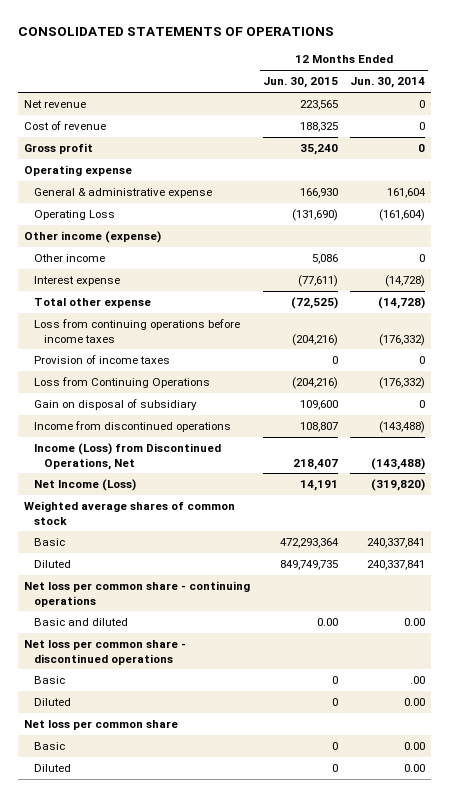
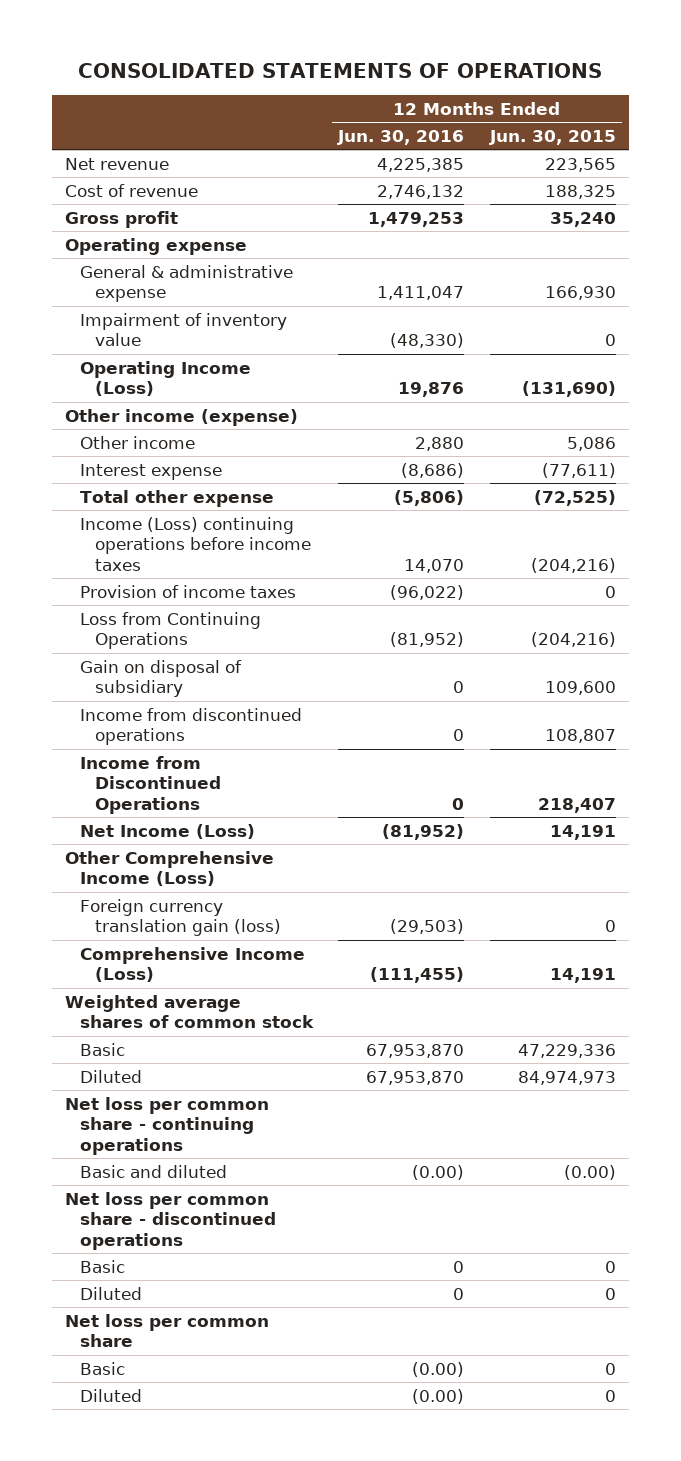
- | 12 Months Ended Jun. 30, 2015 | 12 Months Ended Jun. 30, 2014
+ | 12 Months Ended Jun. 30, 2016 | 12 Months Ended Jun. 30, 2015
- Operating Loss | (131,690) | (161,604)
+ Impairment of inventory value | (48,330) | 0
+ Operating Income (Loss) | 19,876 | (131,690)
- Loss from continuing operations before income taxes | (204,216) | (176,332)
+ Income (Loss) continuing operations before income taxes | 14,070 | (204,216)
- Income (Loss) from Discontinued Operations, Net | 218,407 | (143,488)
+ Income from Discontinued Operations | 0 | 218,407
+ Other Comprehensive Income (Loss)
+ Foreign currency translation gain (loss) | (29,503) | 0
+ Comprehensive Income (Loss) | (111,455) | 14,191
- Basic | 472,293,364 | 240,337,841
- Diluted | 849,749,735 | 240,337,841
+ Basic | 67,953,870 | 47,229,336
+ Diluted | 67,953,870 | 84,974,973
- Basic and diluted | 0.00 | 0.00
+ Basic and diluted | (0.00) | (0.00)

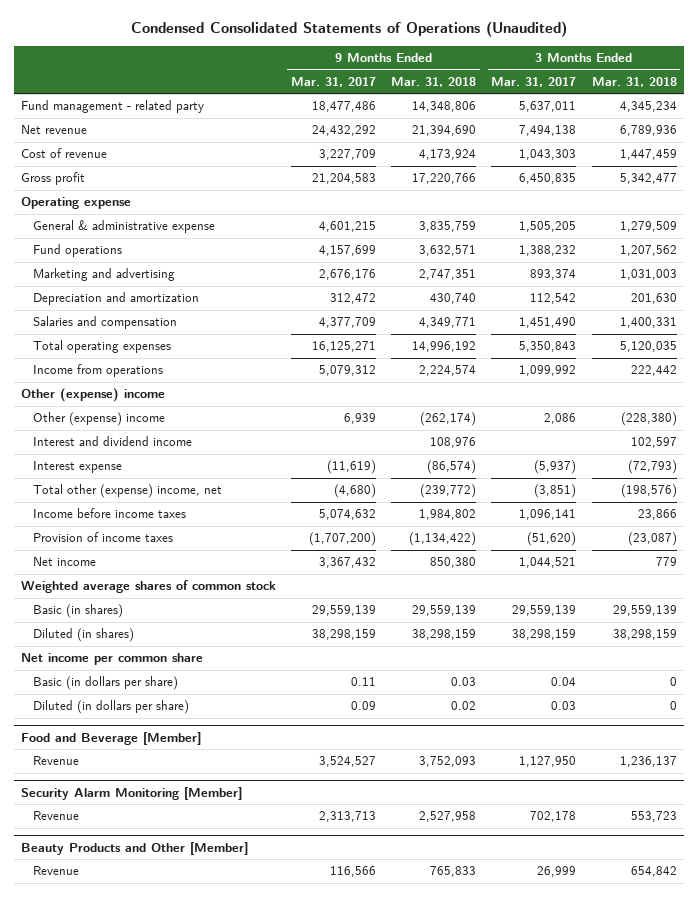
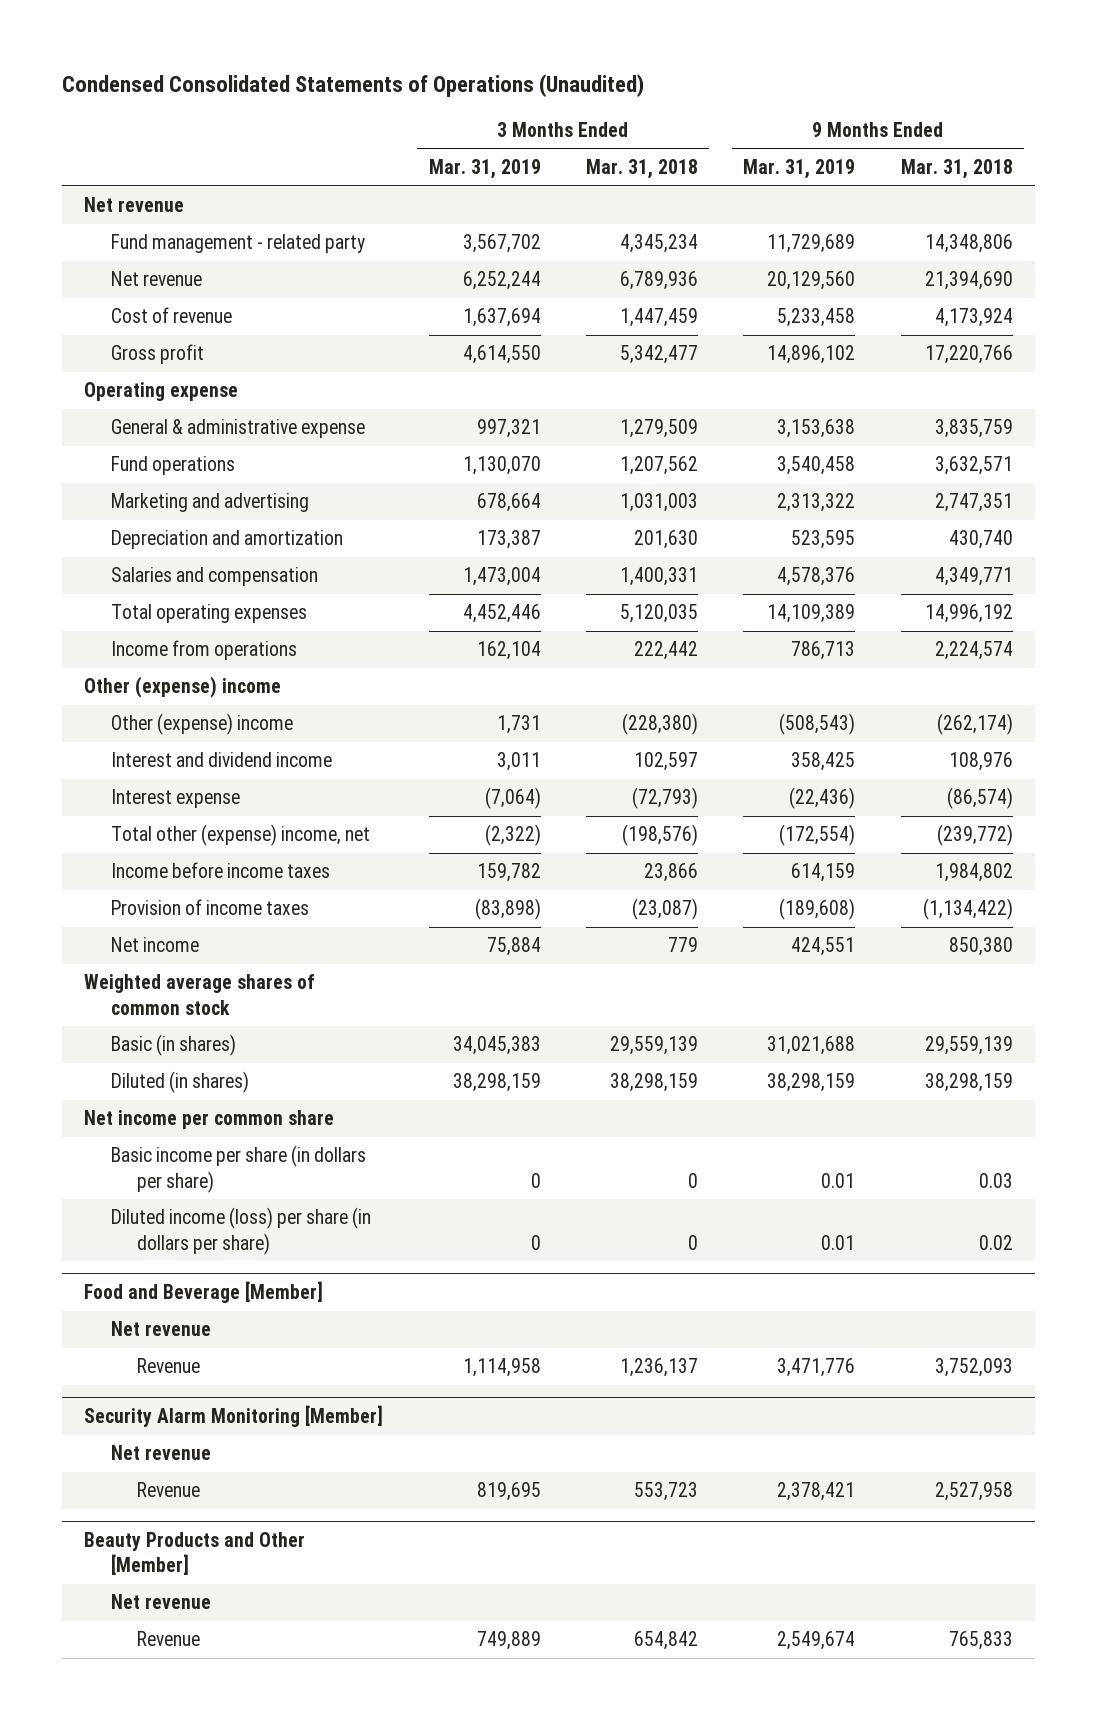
- | 9 Months Ended Mar. 31, 2017 | 9 Months Ended Mar. 31, 2018 | 3 Months Ended Mar. 31, 2017 | 3 Months Ended Mar. 31, 2018
+ | 3 Months Ended Mar. 31, 2019 | 3 Months Ended Mar. 31, 2018 | 9 Months Ended Mar. 31, 2019 | 9 Months Ended Mar. 31, 2018
+ Net revenue
- Basic (in dollars per share) | 0.11 | 0.03 | 0.04 | 0
- Diluted (in dollars per share) | 0.09 | 0.02 | 0.03 | 0
+ Basic income per share (in dollars per share) | 0 | 0 | 0.01 | 0.03
+ Diluted income (loss) per share (in dollars per share) | 0 | 0 | 0.01 | 0.02
@ Food and Beverage [Member]
+ Net revenue
@ Security Alarm Monitoring [Member]
+ Net revenue
@ Beauty Products and Other [Member]
+ Net revenue

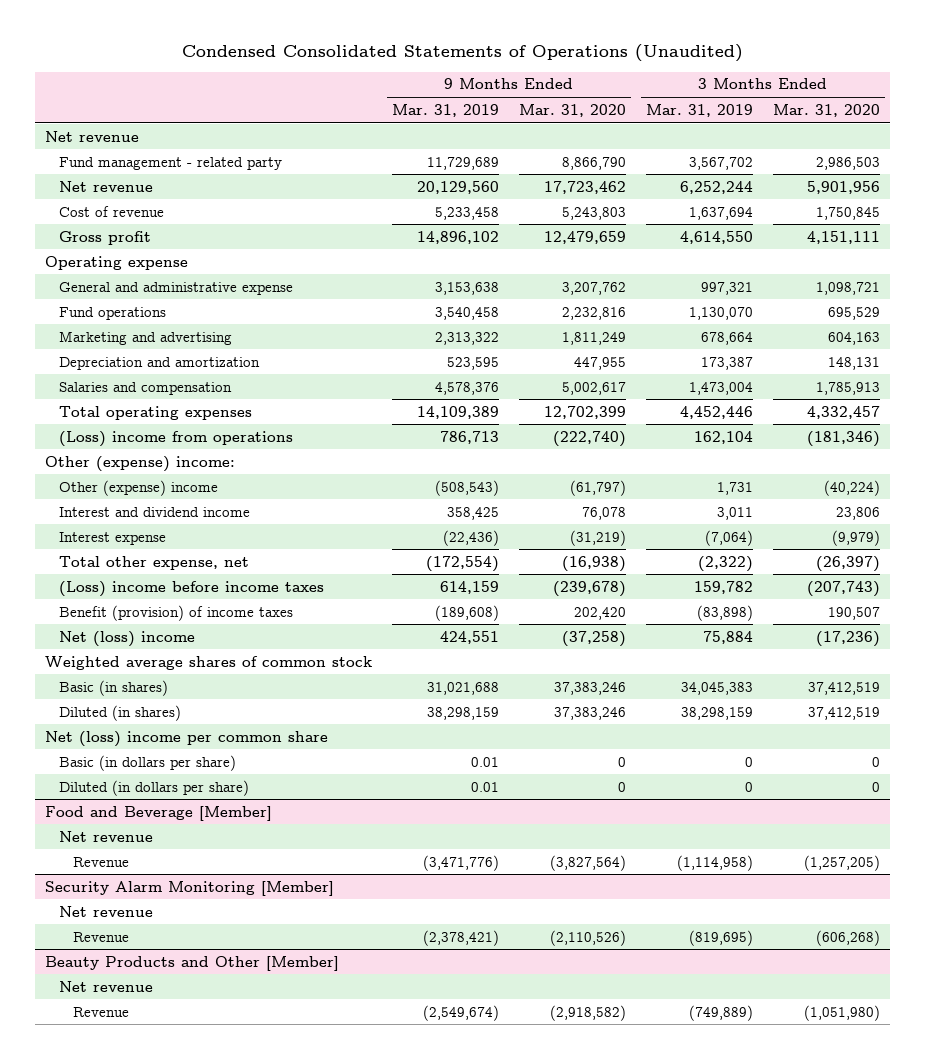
- | 3 Months Ended Mar. 31, 2019 | 3 Months Ended Mar. 31, 2018 | 9 Months Ended Mar. 31, 2019 | 9 Months Ended Mar. 31, 2018
+ | 9 Months Ended Mar. 31, 2019 | 9 Months Ended Mar. 31, 2020 | 3 Months Ended Mar. 31, 2019 | 3 Months Ended Mar. 31, 2020
- General & administrative expense | 997,321 | 1,279,509 | 3,153,638 | 3,835,759
+ General and administrative expense | 3,153,638 | 3,207,762 | 997,321 | 1,098,721
- Income from operations | 162,104 | 222,442 | 786,713 | 2,224,574
- Other (expense) income
+ (Loss) income from operations | 786,713 | (222,740) | 162,104 | (181,346)
+ Other (expense) income:
- Total other (expense) income, net | (2,322) | (198,576) | (172,554) | (239,772)
- Income before income taxes | 159,782 | 23,866 | 614,159 | 1,984,802
- Provision of income taxes | (83,898) | (23,087) | (189,608) | (1,134,422)
- Net income | 75,884 | 779 | 424,551 | 850,380
+ Total other expense, net | (172,554) | (16,938) | (2,322) | (26,397)
+ (Loss) income before income taxes | 614,159 | (239,678) | 159,782 | (207,743)
+ Benefit (provision) of income taxes | (189,608) | 202,420 | (83,898) | 190,507
+ Net (loss) income | 424,551 | (37,258) | 75,884 | (17,236)
- Net income per common share
- Basic income per share (in dollars per share) | 0 | 0 | 0.01 | 0.03
- Diluted income (loss) per share (in dollars per share) | 0 | 0 | 0.01 | 0.02
+ Net (loss) income per common share
+ Basic (in dollars per share) | 0.01 | 0 | 0 | 0
+ Diluted (in dollars per share) | 0.01 | 0 | 0 | 0
@ Food and Beverage [Member]
- Revenue | 1,114,958 | 1,236,137 | 3,471,776 | 3,752,093
+ Revenue | (3,471,776) | (3,827,564) | (1,114,958) | (1,257,205)
@ Security Alarm Monitoring [Member]
- Revenue | 819,695 | 553,723 | 2,378,421 | 2,527,958
+ Revenue | (2,378,421) | (2,110,526) | (819,695) | (606,268)
@ Beauty Products and Other [Member]
- Revenue | 749,889 | 654,842 | 2,549,674 | 765,833
+ Revenue | (2,549,674) | (2,918,582) | (749,889) | (1,051,980)

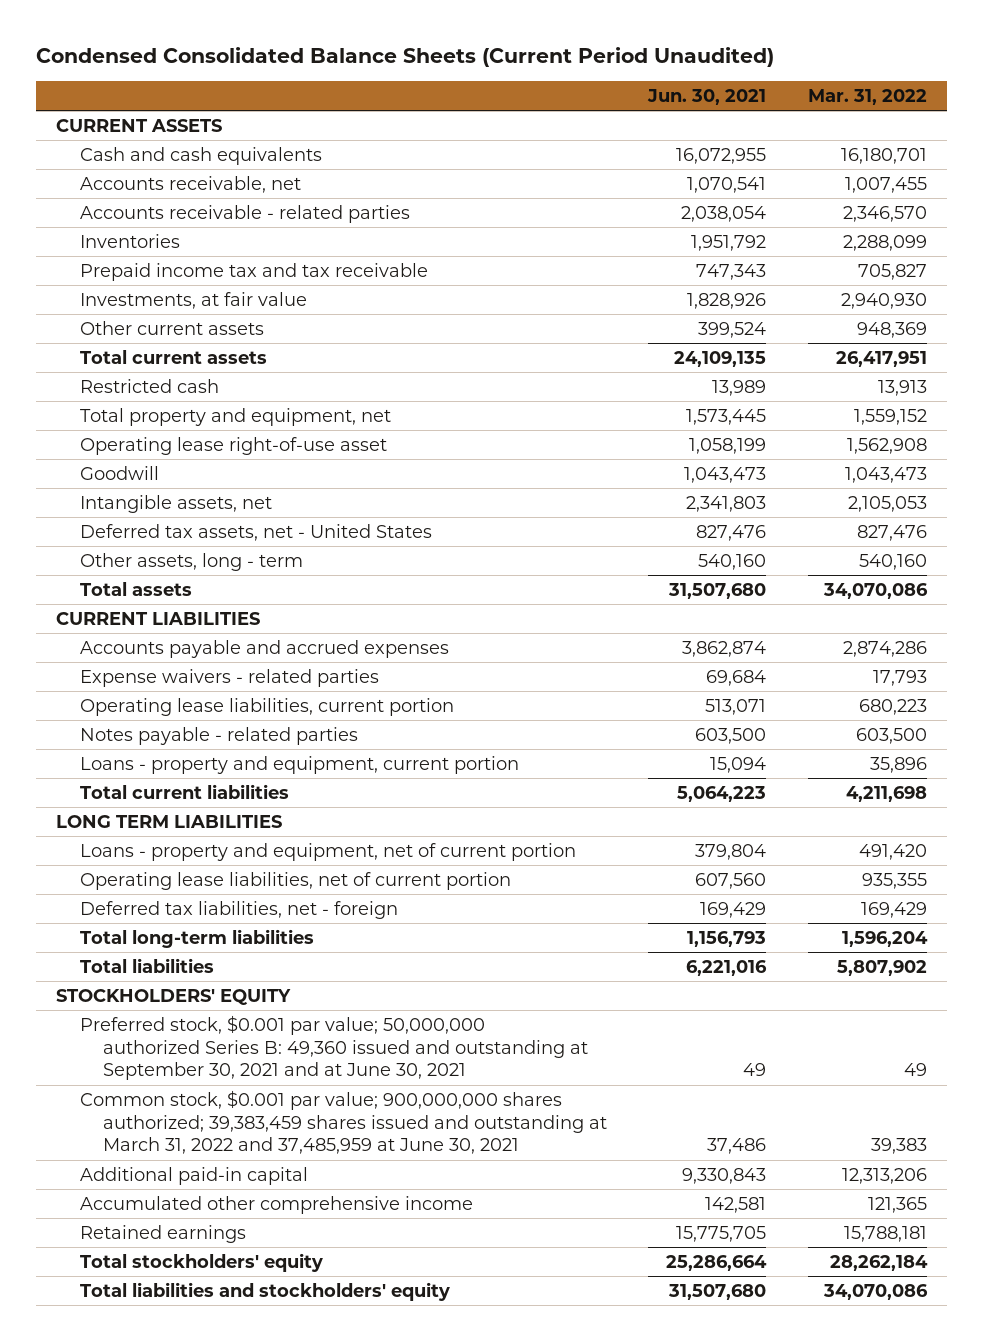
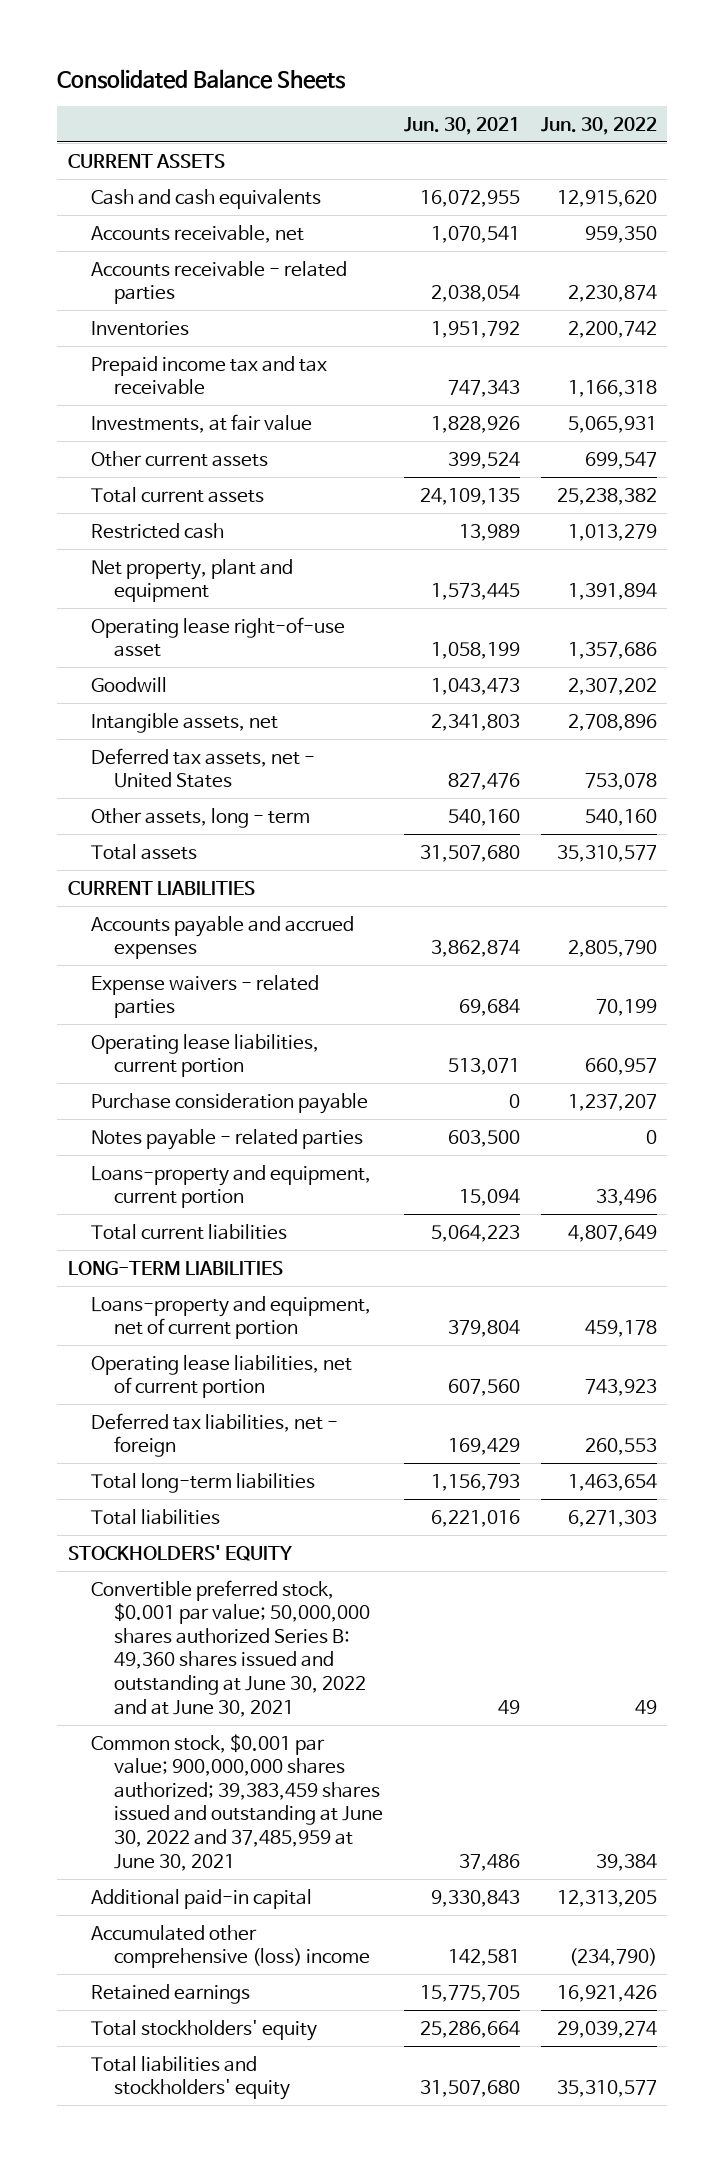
- Condensed Consolidated Balance Sheets (Current Period Unaudited)
+ Consolidated Balance Sheets
- | Jun. 30, 2021 | Mar. 31, 2022
+ | Jun. 30, 2021 | Jun. 30, 2022
- Total property and equipment, net | 1,573,445 | 1,559,152
+ Net property, plant and equipment | 1,573,445 | 1,391,894
+ Purchase consideration payable | 0 | 1,237,207
- Loans - property and equipment, current portion | 15,094 | 35,896
+ Loans-property and equipment, current portion | 15,094 | 33,496
- LONG TERM LIABILITIES
- Loans - property and equipment, net of current portion | 379,804 | 491,420
+ LONG-TERM LIABILITIES
+ Loans-property and equipment, net of current portion | 379,804 | 459,178
- Preferred stock, $0.001 par value; 50,000,000 authorized Series B: 49,360 issued and outstanding at September 30, 2021 and at June 30, 2021 | 49 | 49
- Common stock, $0.001 par value; 900,000,000 shares authorized; 39,383,459 shares issued and outstanding at March 31, 2022 and 37,485,959 at June 30, 2021 | 37,486 | 39,383
+ Convertible preferred stock, $0.001 par value; 50,000,000 shares authorized Series B: 49,360 shares issued and outstanding at June 30, 2022 and at June 30, 2021 | 49 | 49
+ Common stock, $0.001 par value; 900,000,000 shares authorized; 39,383,459 shares issued and outstanding at June 30, 2022 and 37,485,959 at June 30, 2021 | 37,486 | 39,384
- Accumulated other comprehensive income | 142,581 | 121,365
+ Accumulated other comprehensive (loss) income | 142,581 | (234,790)

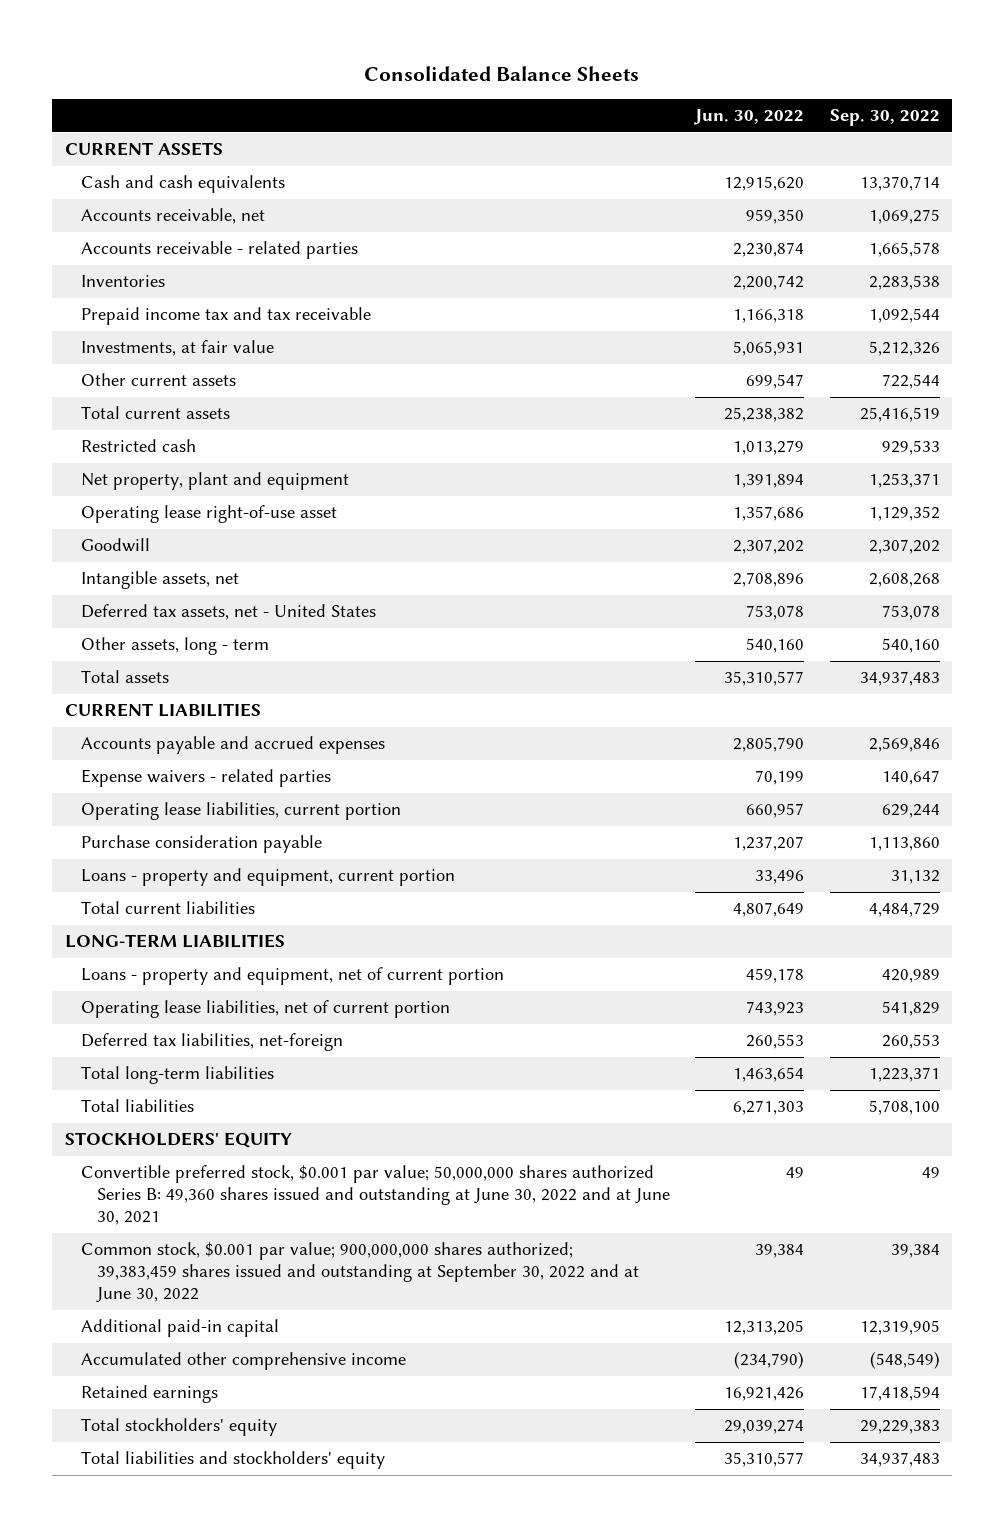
- | Jun. 30, 2021 | Jun. 30, 2022
+ | Jun. 30, 2022 | Sep. 30, 2022
- Notes payable - related parties | 603,500 | 0
- Loans-property and equipment, current portion | 15,094 | 33,496
+ Loans - property and equipment, current portion | 33,496 | 31,132
- Loans-property and equipment, net of current portion | 379,804 | 459,178
+ Loans - property and equipment, net of current portion | 459,178 | 420,989
- Deferred tax liabilities, net - foreign | 169,429 | 260,553
+ Deferred tax liabilities, net-foreign | 260,553 | 260,553
- Common stock, $0.001 par value; 900,000,000 shares authorized; 39,383,459 shares issued and outstanding at June 30, 2022 and 37,485,959 at June 30, 2021 | 37,486 | 39,384
+ Common stock, $0.001 par value; 900,000,000 shares authorized; 39,383,459 shares issued and outstanding at September 30, 2022 and at June 30, 2022 | 39,384 | 39,384
- Accumulated other comprehensive (loss) income | 142,581 | (234,790)
+ Accumulated other comprehensive income | (234,790) | (548,549)

